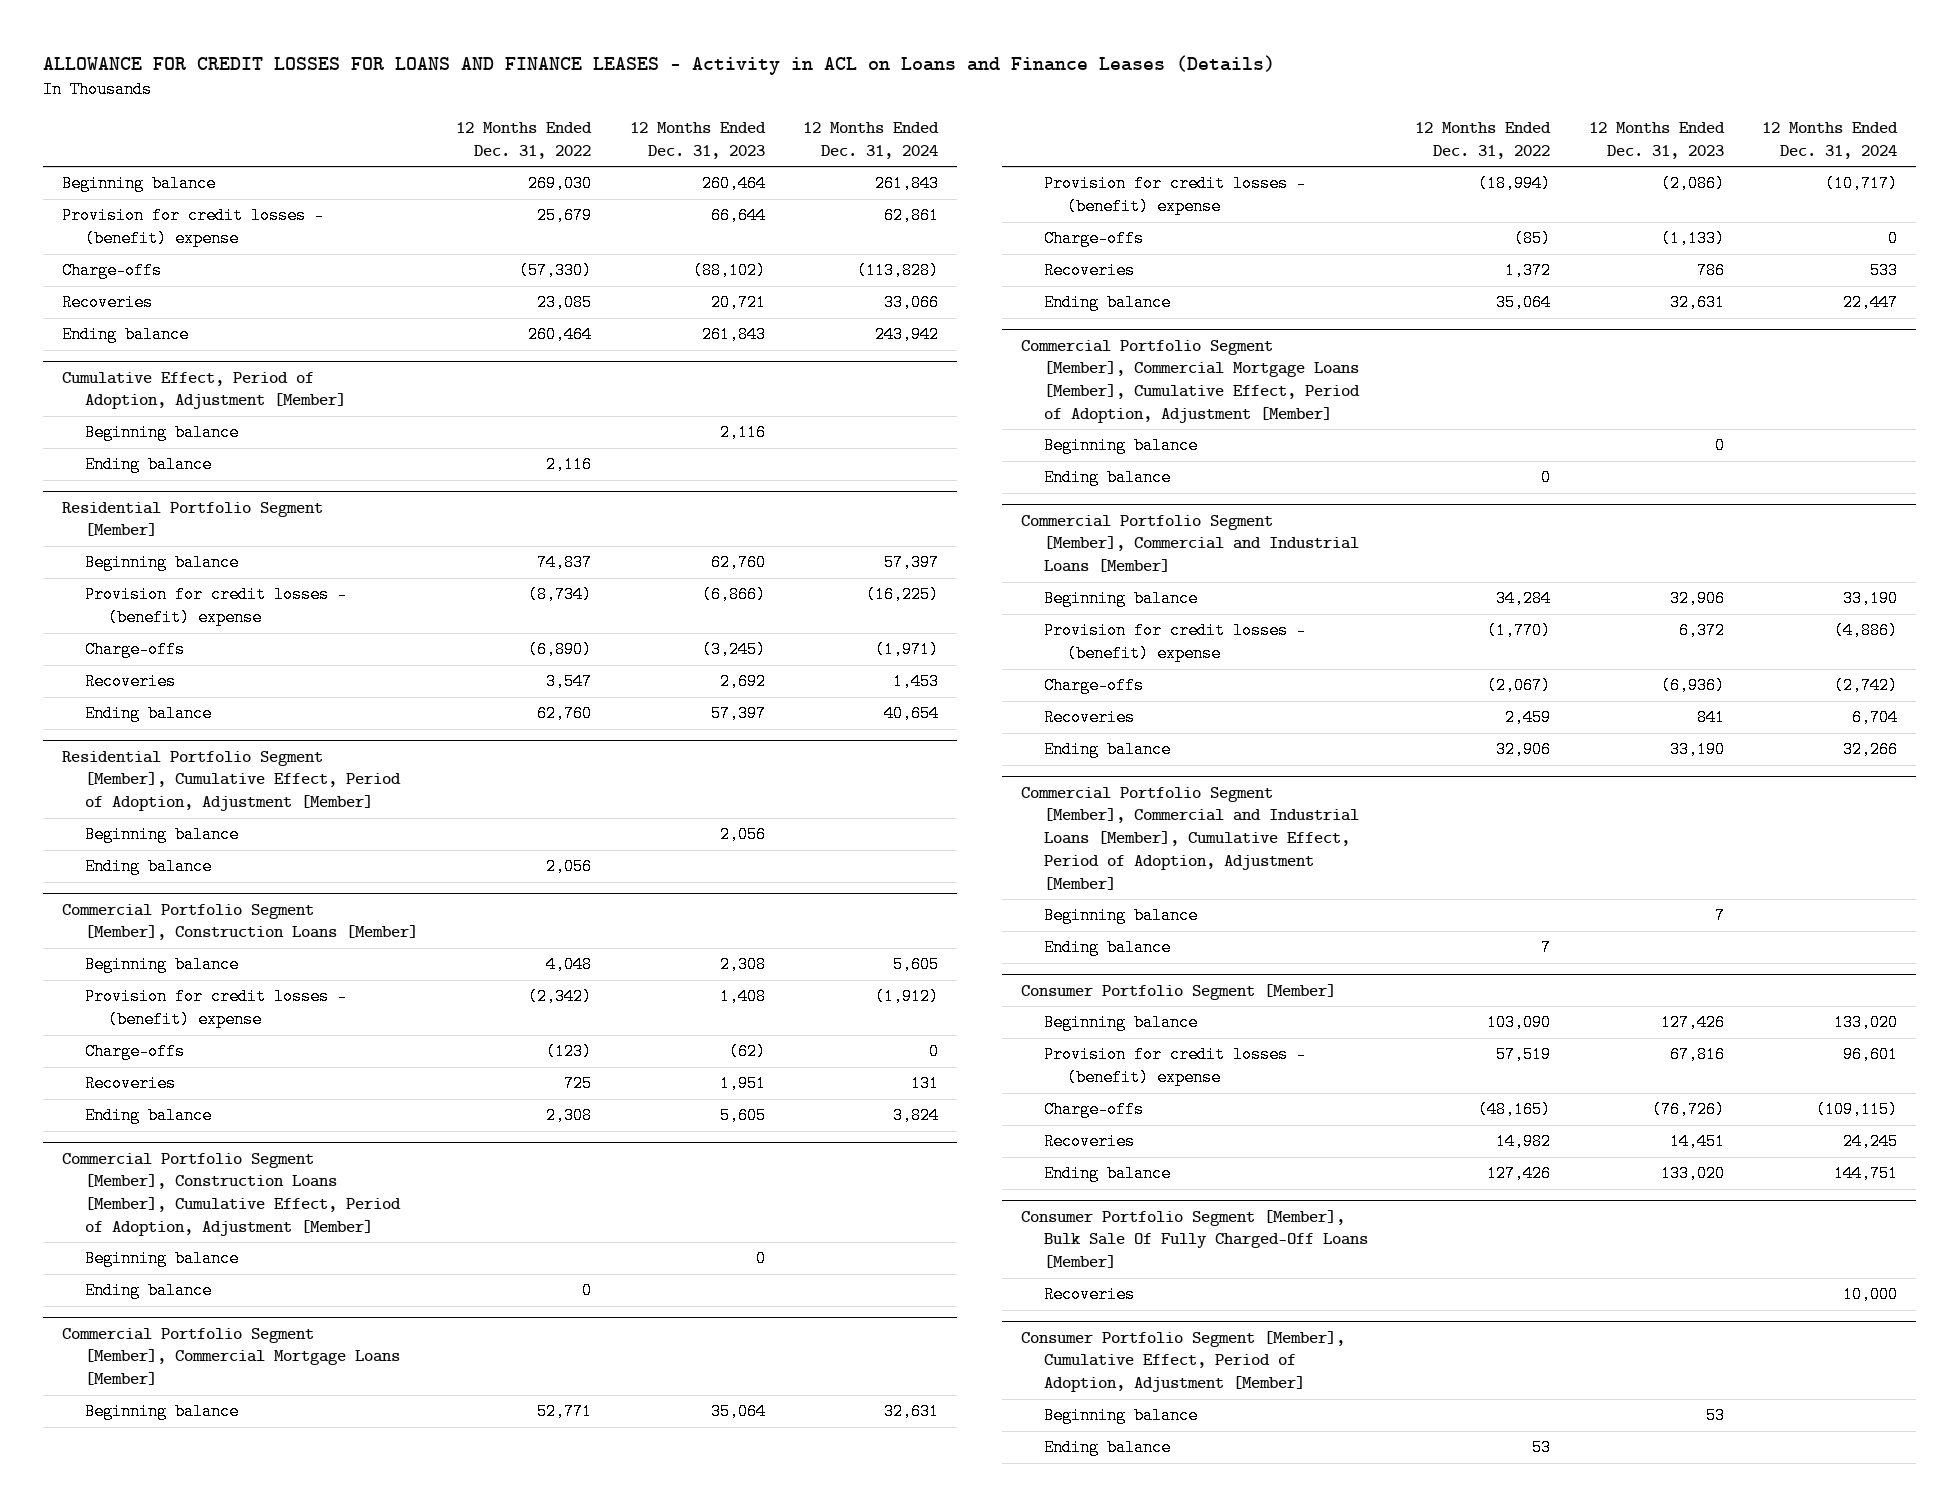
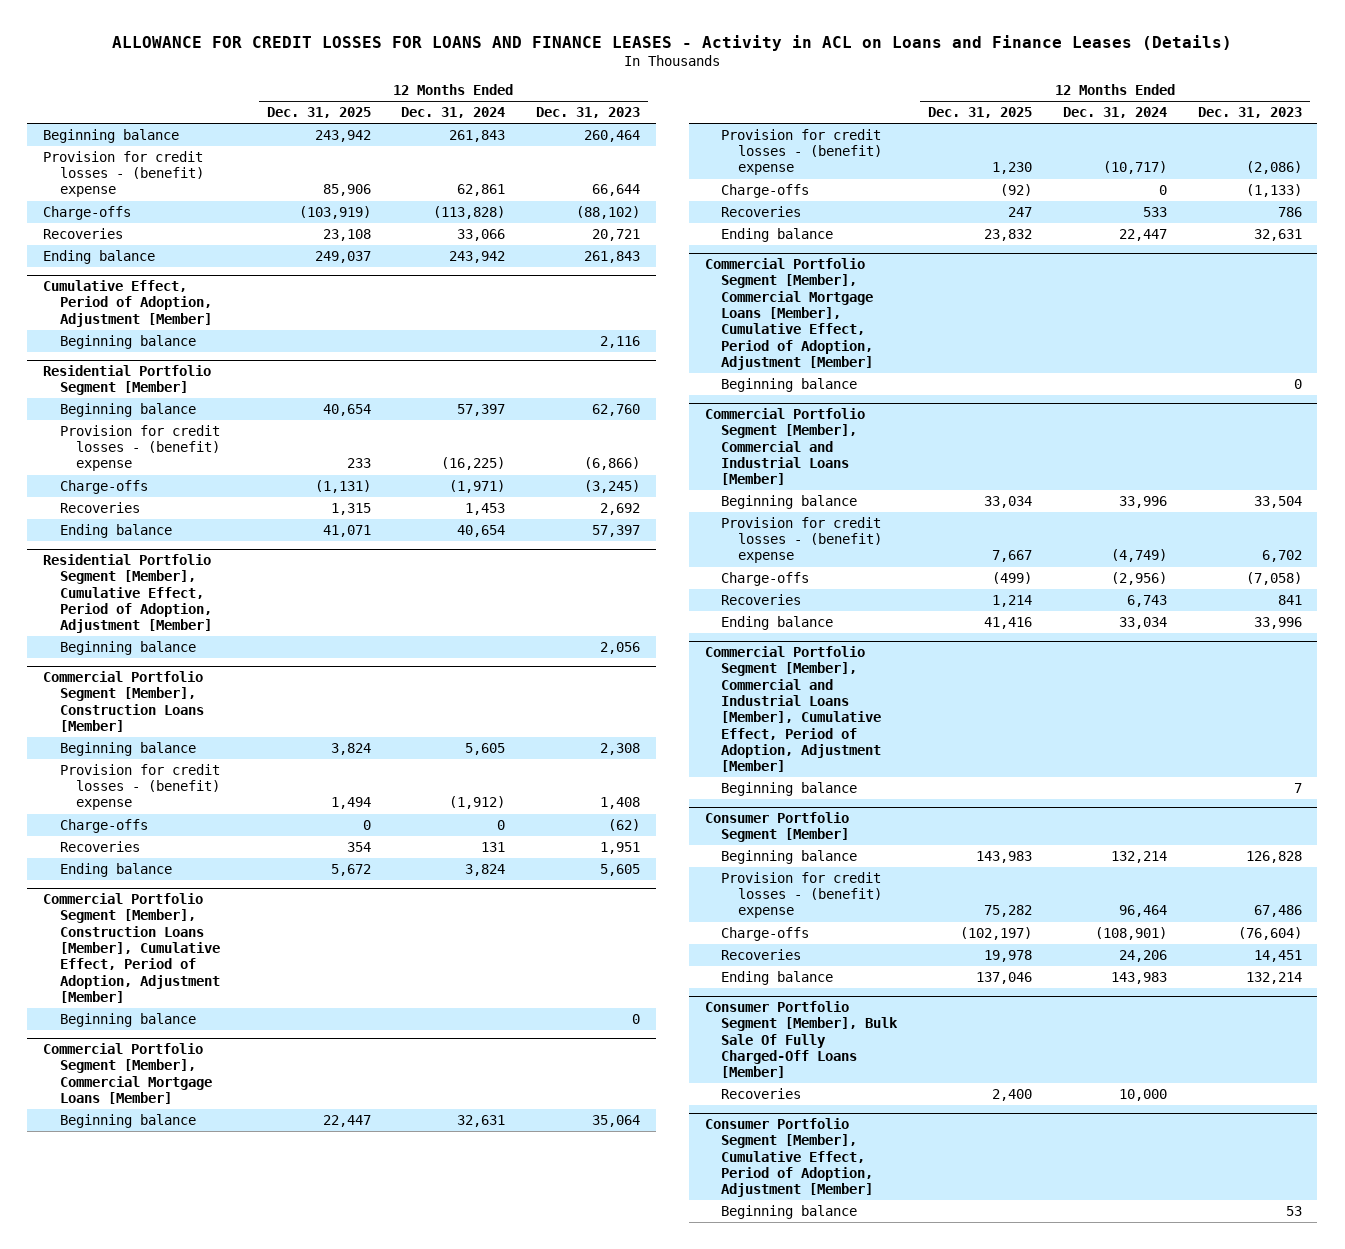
- | 12 Months Ended Dec. 31, 2022 | 12 Months Ended Dec. 31, 2023 | 12 Months Ended Dec. 31, 2024
+ | 12 Months Ended Dec. 31, 2025 | 12 Months Ended Dec. 31, 2024 | 12 Months Ended Dec. 31, 2023
@ Cumulative Effect, Period of Adoption, Adjustment [Member]
- Ending balance | 2,116 | |
@ Residential Portfolio Segment [Member], Cumulative Effect, Period of Adoption, Adjustment [Member]
- Ending balance | 2,056 | |
@ Commercial Portfolio Segment [Member], Construction Loans [Member], Cumulative Effect, Period of Adoption, Adjustment [Member]
- Ending balance | 0 | |
@ Commercial Portfolio Segment [Member], Commercial Mortgage Loans [Member], Cumulative Effect, Period of Adoption, Adjustment [Member]
- Ending balance | 0 | |
@ Commercial Portfolio Segment [Member], Commercial and Industrial Loans [Member]
- Beginning balance | 34,284 | 32,906 | 33,190
- Provision for credit losses - (benefit) expense | (1,770) | 6,372 | (4,886)
- Charge-offs | (2,067) | (6,936) | (2,742)
- Recoveries | 2,459 | 841 | 6,704
- Ending balance | 32,906 | 33,190 | 32,266
+ Beginning balance | 33,034 | 33,996 | 33,504
+ Provision for credit losses - (benefit) expense | 7,667 | (4,749) | 6,702
+ Charge-offs | (499) | (2,956) | (7,058)
+ Recoveries | 1,214 | 6,743 | 841
+ Ending balance | 41,416 | 33,034 | 33,996
@ Commercial Portfolio Segment [Member], Commercial and Industrial Loans [Member], Cumulative Effect, Period of Adoption, Adjustment [Member]
- Ending balance | 7 | |
@ Consumer Portfolio Segment [Member]
- Beginning balance | 103,090 | 127,426 | 133,020
- Provision for credit losses - (benefit) expense | 57,519 | 67,816 | 96,601
- Charge-offs | (48,165) | (76,726) | (109,115)
- Recoveries | 14,982 | 14,451 | 24,245
- Ending balance | 127,426 | 133,020 | 144,751
+ Beginning balance | 143,983 | 132,214 | 126,828
+ Provision for credit losses - (benefit) expense | 75,282 | 96,464 | 67,486
+ Charge-offs | (102,197) | (108,901) | (76,604)
+ Recoveries | 19,978 | 24,206 | 14,451
+ Ending balance | 137,046 | 143,983 | 132,214
@ Consumer Portfolio Segment [Member], Cumulative Effect, Period of Adoption, Adjustment [Member]
- Ending balance | 53 | |

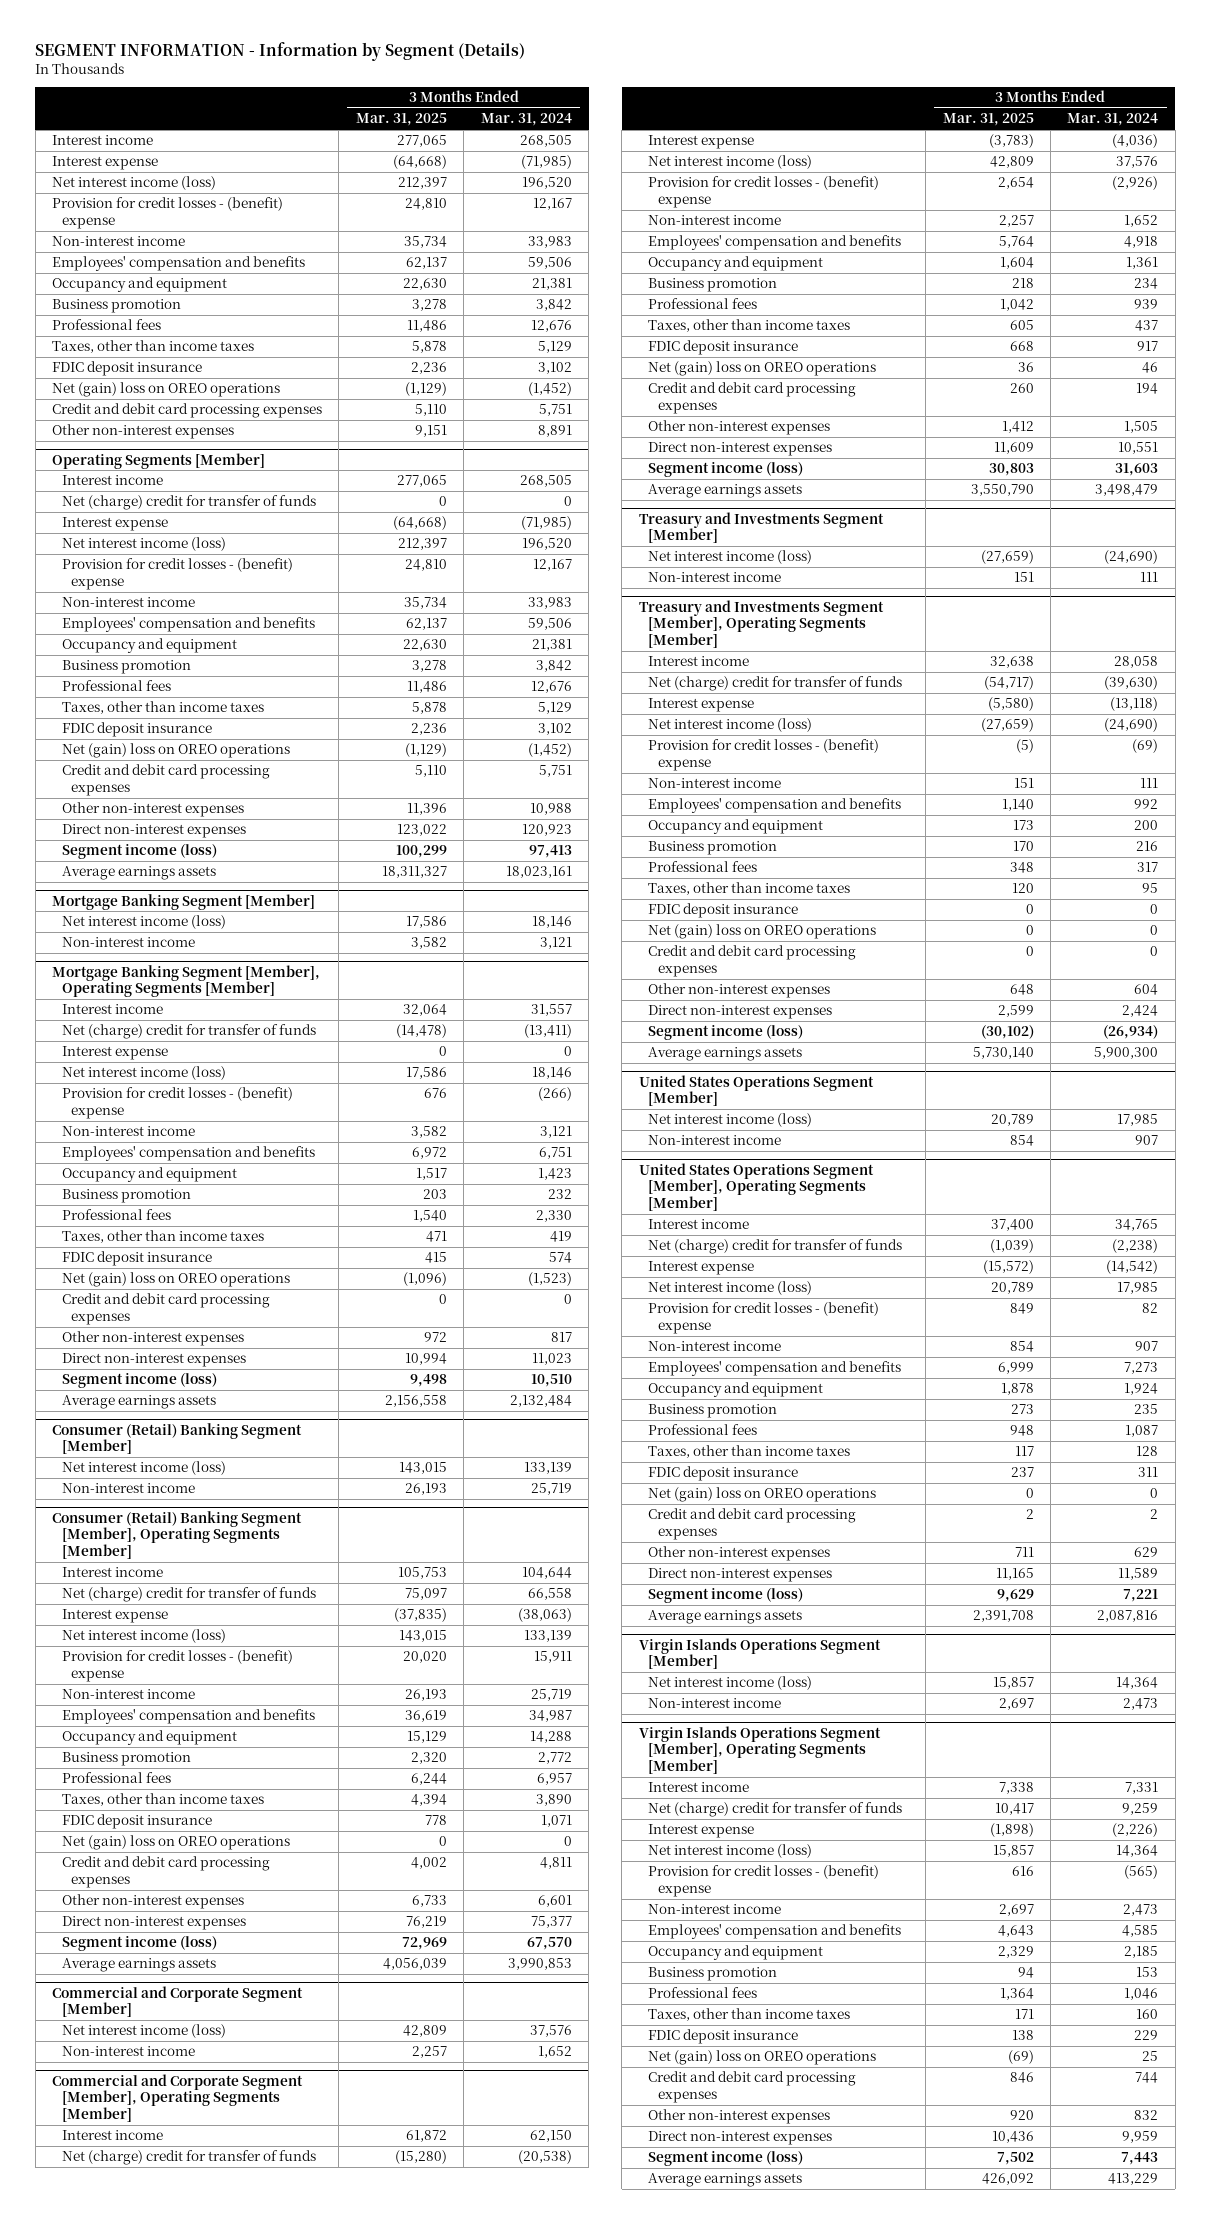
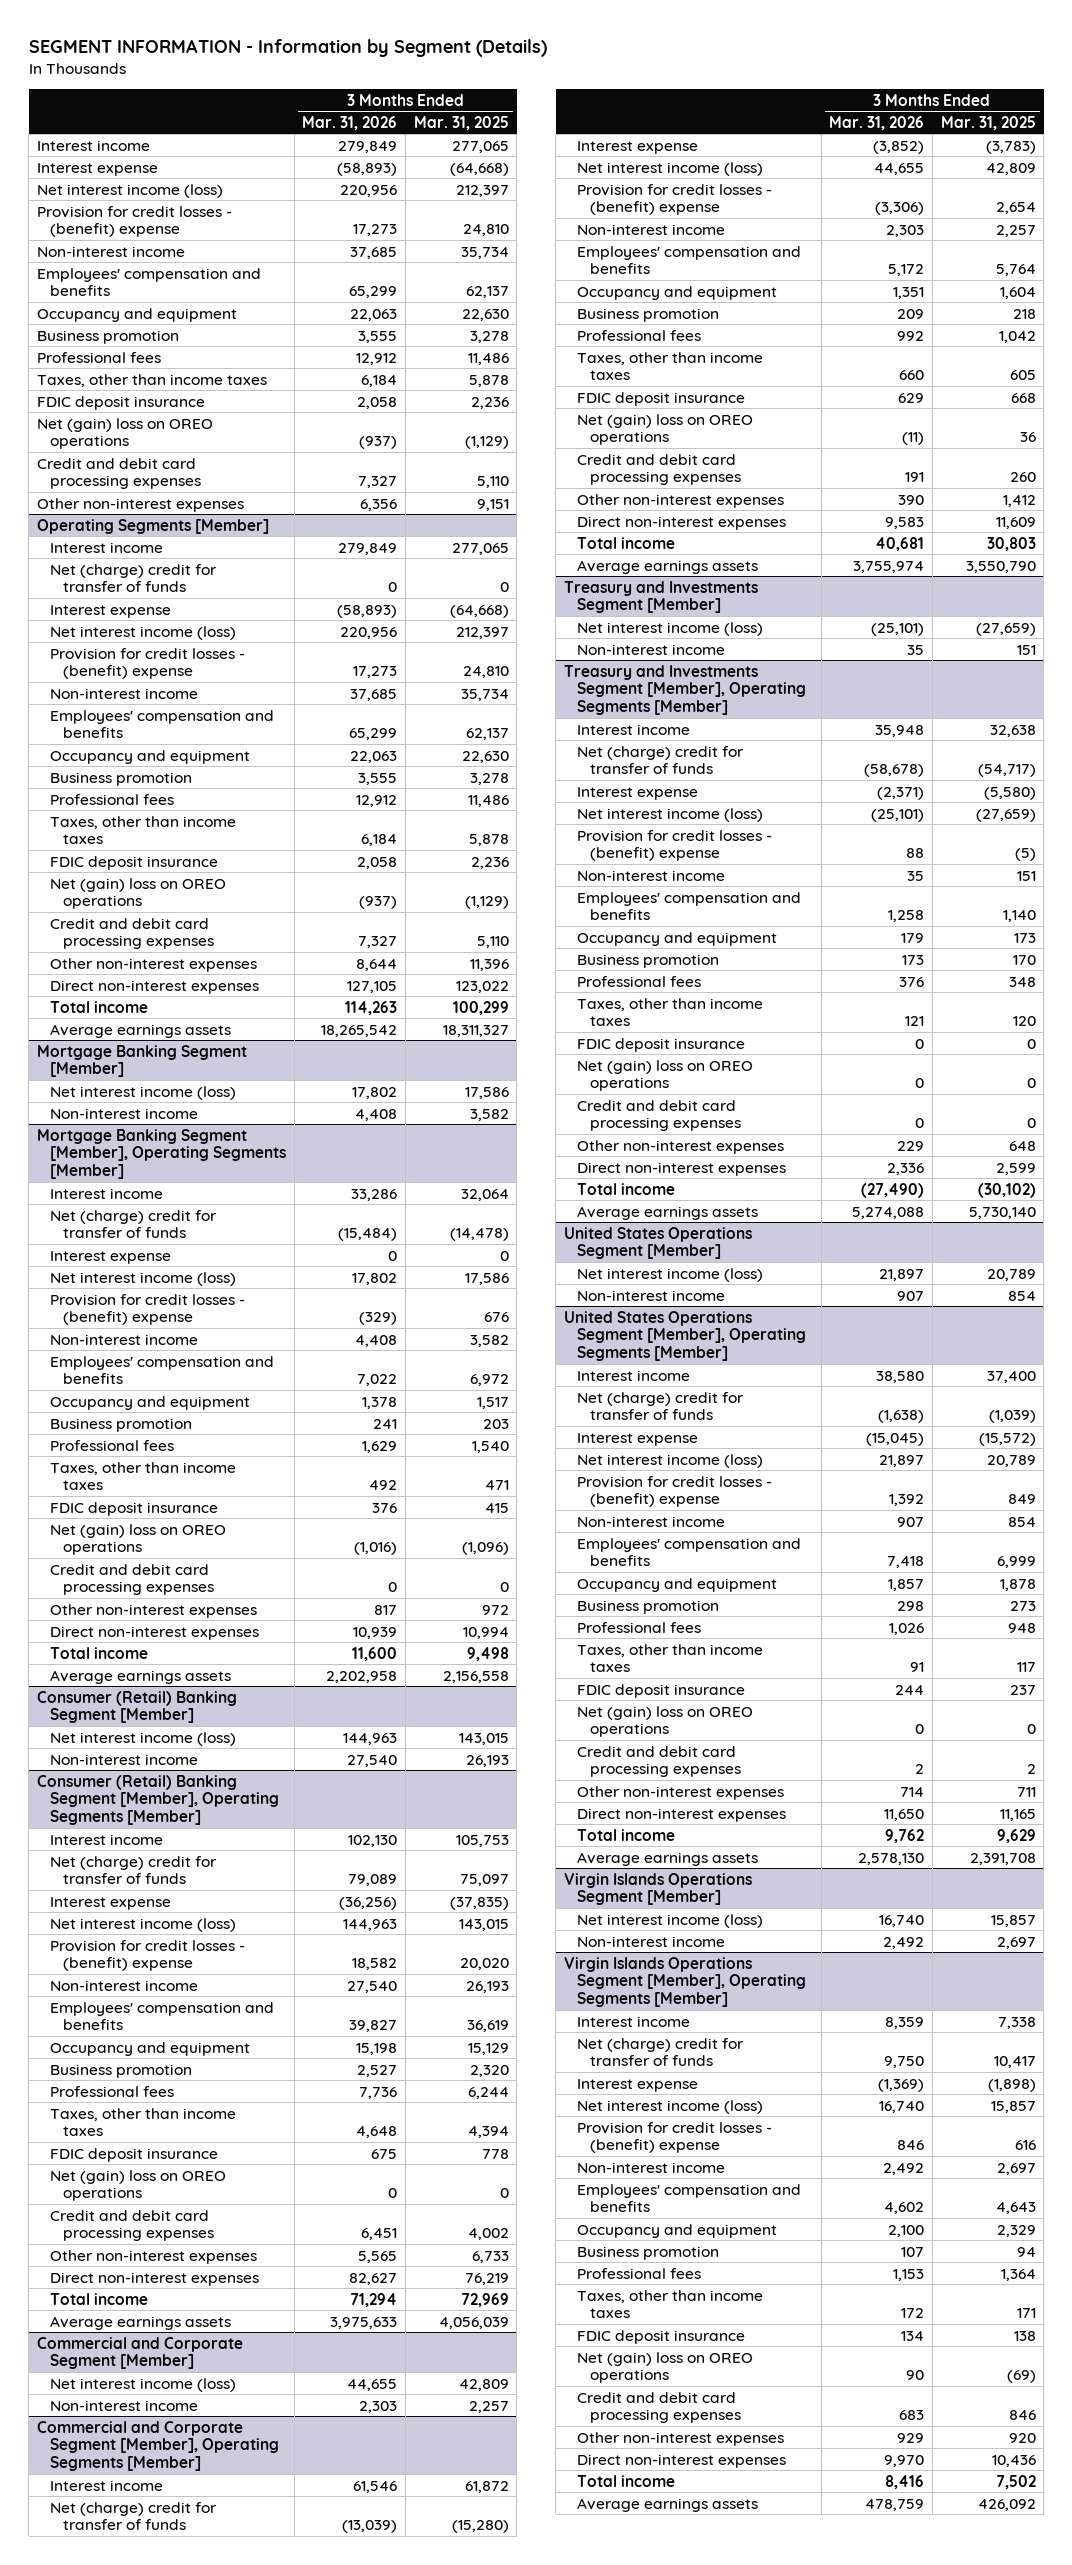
- | 3 Months Ended Mar. 31, 2025 | 3 Months Ended Mar. 31, 2024
+ | 3 Months Ended Mar. 31, 2026 | 3 Months Ended Mar. 31, 2025
@ Operating Segments [Member]
- Segment income (loss) | 100,299 | 97,413
+ Total income | 114,263 | 100,299
@ Mortgage Banking Segment [Member], Operating Segments [Member]
- Segment income (loss) | 9,498 | 10,510
+ Total income | 11,600 | 9,498
@ Consumer (Retail) Banking Segment [Member], Operating Segments [Member]
- Segment income (loss) | 72,969 | 67,570
+ Total income | 71,294 | 72,969
@ Commercial and Corporate Segment [Member], Operating Segments [Member]
- Segment income (loss) | 30,803 | 31,603
+ Total income | 40,681 | 30,803
@ Treasury and Investments Segment [Member], Operating Segments [Member]
- Segment income (loss) | (30,102) | (26,934)
+ Total income | (27,490) | (30,102)
@ United States Operations Segment [Member], Operating Segments [Member]
- Segment income (loss) | 9,629 | 7,221
+ Total income | 9,762 | 9,629
@ Virgin Islands Operations Segment [Member], Operating Segments [Member]
- Segment income (loss) | 7,502 | 7,443
+ Total income | 8,416 | 7,502

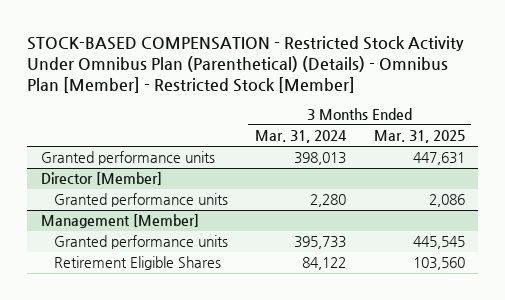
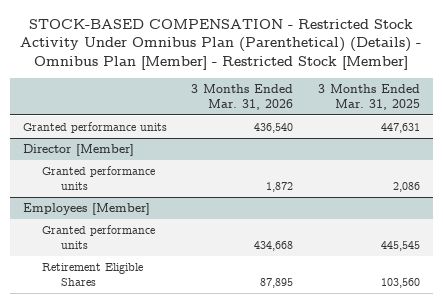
- | 3 Months Ended Mar. 31, 2024 | 3 Months Ended Mar. 31, 2025
+ | 3 Months Ended Mar. 31, 2026 | 3 Months Ended Mar. 31, 2025
- Management [Member]
+ Employees [Member]

